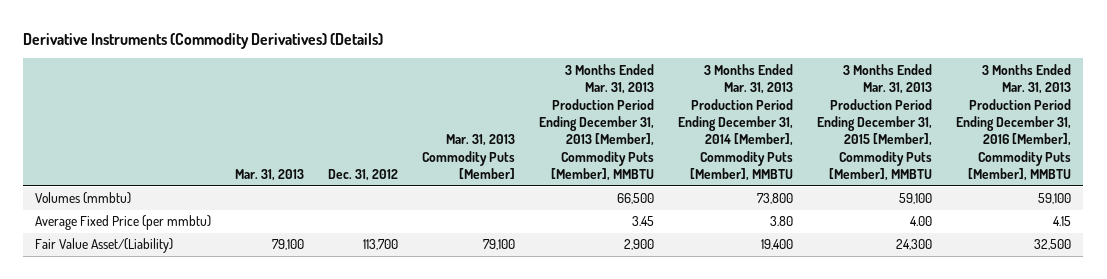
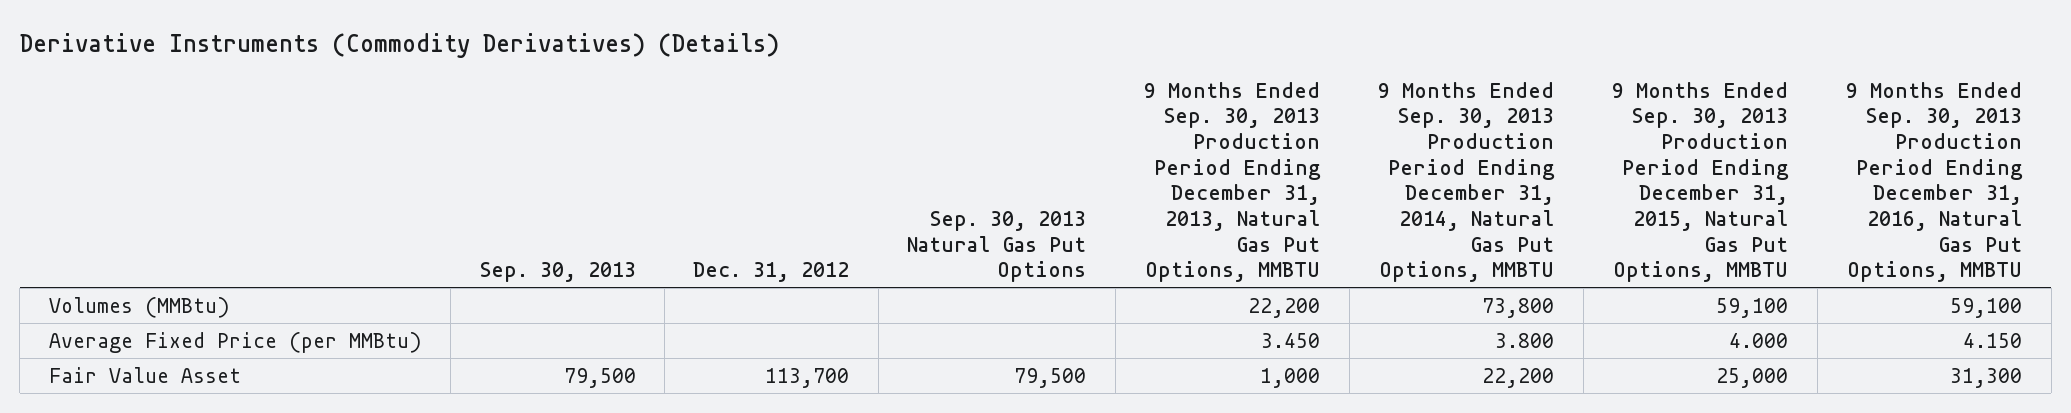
- | Mar. 31, 2013 | Dec. 31, 2012 | Mar. 31, 2013 Commodity Puts [Member] | 3 Months Ended Mar. 31, 2013 Production Period Ending December 31, 2013 [Member], Commodity Puts [Member], MMBTU | 3 Months Ended Mar. 31, 2013 Production Period Ending December 31, 2014 [Member], Commodity Puts [Member], MMBTU | 3 Months Ended Mar. 31, 2013 Production Period Ending December 31, 2015 [Member], Commodity Puts [Member], MMBTU | 3 Months Ended Mar. 31, 2013 Production Period Ending December 31, 2016 [Member], Commodity Puts [Member], MMBTU
+ | Sep. 30, 2013 | Dec. 31, 2012 | Sep. 30, 2013 Natural Gas Put Options | 9 Months Ended Sep. 30, 2013 Production Period Ending December 31, 2013, Natural Gas Put Options, MMBTU | 9 Months Ended Sep. 30, 2013 Production Period Ending December 31, 2014, Natural Gas Put Options, MMBTU | 9 Months Ended Sep. 30, 2013 Production Period Ending December 31, 2015, Natural Gas Put Options, MMBTU | 9 Months Ended Sep. 30, 2013 Production Period Ending December 31, 2016, Natural Gas Put Options, MMBTU
- Volumes (mmbtu) | | | | 66,500 | 73,800 | 59,100 | 59,100
- Average Fixed Price (per mmbtu) | | | | 3.45 | 3.80 | 4.00 | 4.15
- Fair Value Asset/(Liability) | 79,100 | 113,700 | 79,100 | 2,900 | 19,400 | 24,300 | 32,500
+ Volumes (MMBtu) | | | | 22,200 | 73,800 | 59,100 | 59,100
+ Average Fixed Price (per MMBtu) | | | | 3.450 | 3.800 | 4.000 | 4.150
+ Fair Value Asset | 79,500 | 113,700 | 79,500 | 1,000 | 22,200 | 25,000 | 31,300

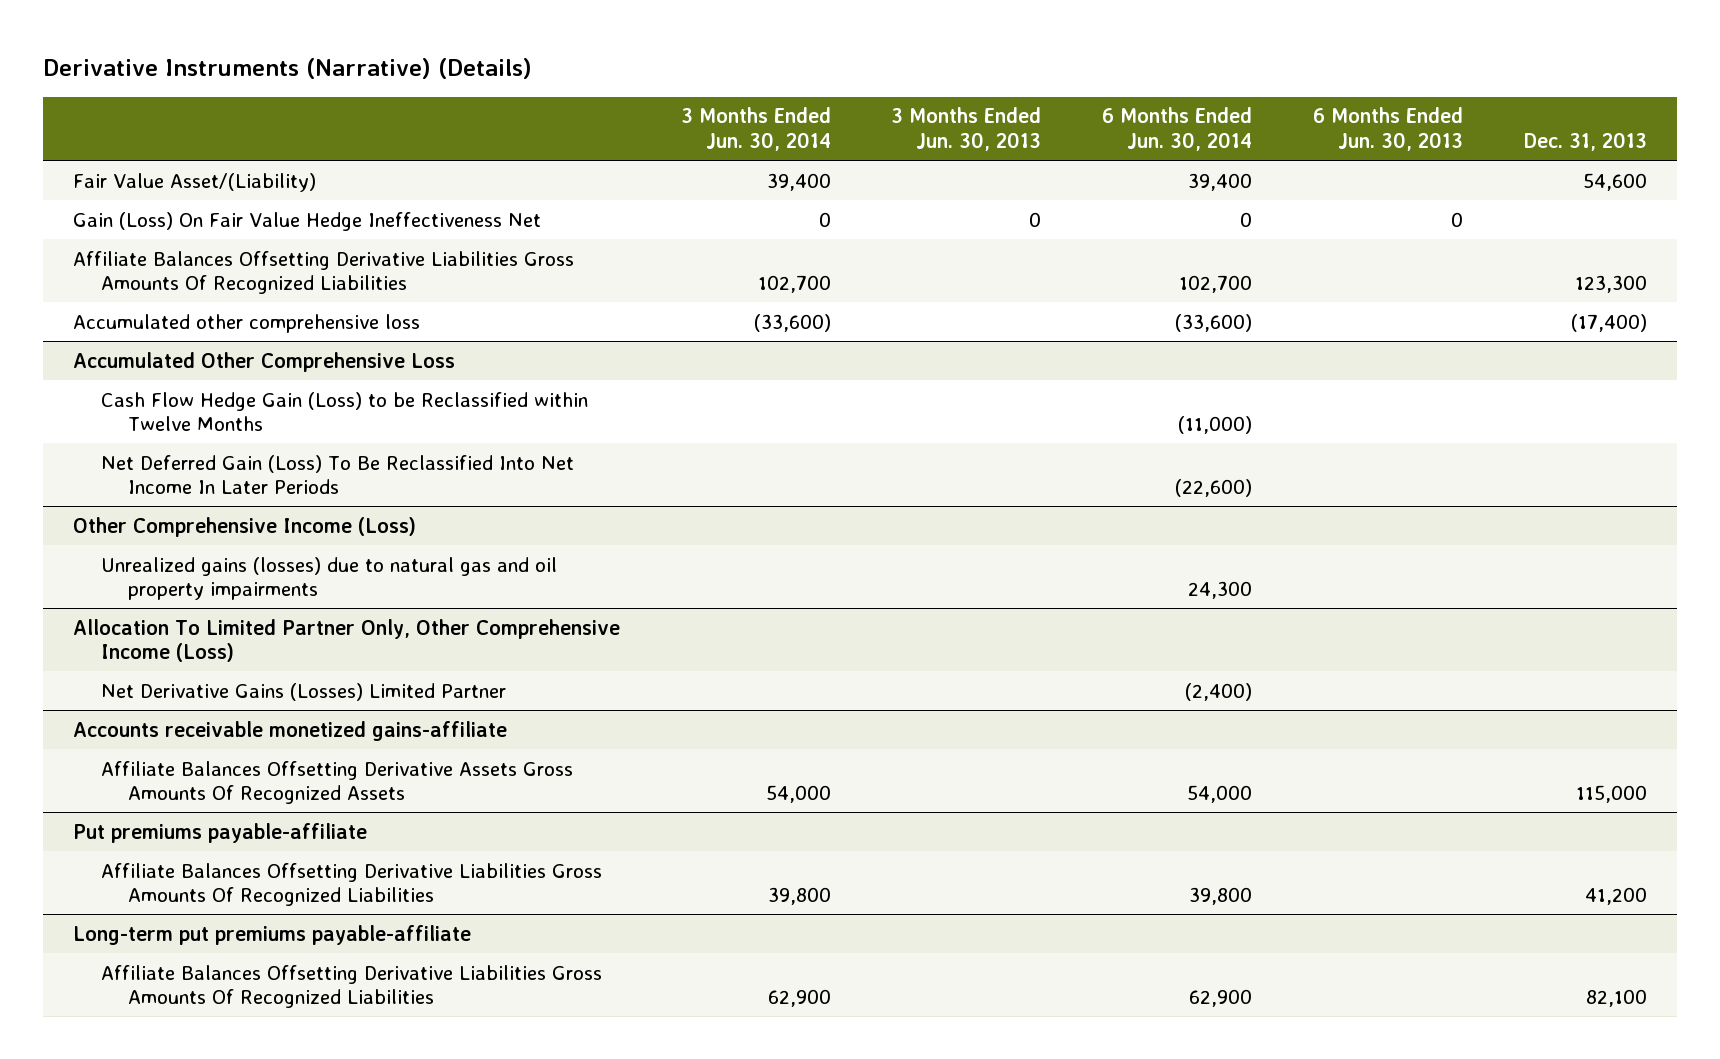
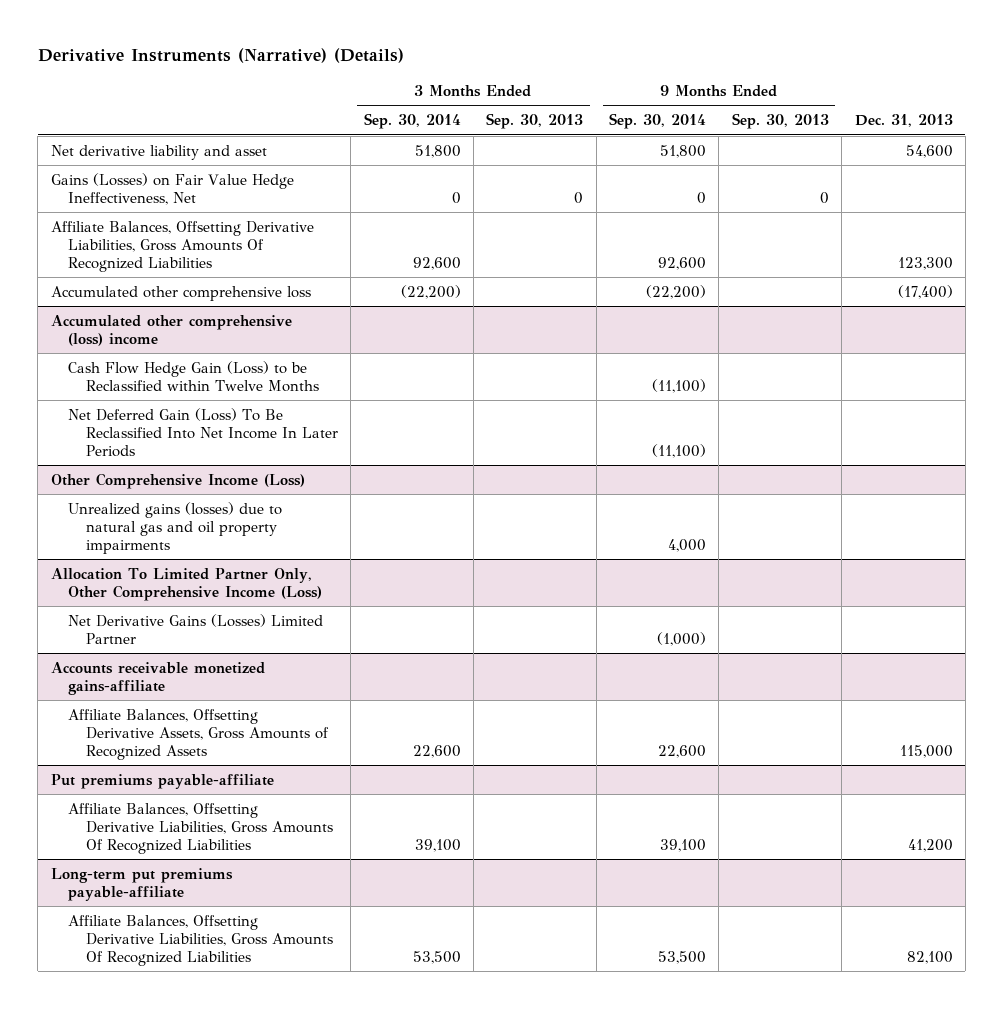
- | 3 Months Ended Jun. 30, 2014 | 3 Months Ended Jun. 30, 2013 | 6 Months Ended Jun. 30, 2014 | 6 Months Ended Jun. 30, 2013 | Dec. 31, 2013
+ | 3 Months Ended Sep. 30, 2014 | 3 Months Ended Sep. 30, 2013 | 9 Months Ended Sep. 30, 2014 | 9 Months Ended Sep. 30, 2013 | Dec. 31, 2013
- Fair Value Asset/(Liability) | 39,400 | | 39,400 | | 54,600
- Gain (Loss) On Fair Value Hedge Ineffectiveness Net | 0 | 0 | 0 | 0 |
- Affiliate Balances Offsetting Derivative Liabilities Gross Amounts Of Recognized Liabilities | 102,700 | | 102,700 | | 123,300
+ Net derivative liability and asset | 51,800 | | 51,800 | | 54,600
+ Gains (Losses) on Fair Value Hedge Ineffectiveness, Net | 0 | 0 | 0 | 0 |
+ Affiliate Balances, Offsetting Derivative Liabilities, Gross Amounts Of Recognized Liabilities | 92,600 | | 92,600 | | 123,300
- Accumulated Other Comprehensive Loss
+ Accumulated other comprehensive (loss) income
@ Accounts receivable monetized gains-affiliate
- Affiliate Balances Offsetting Derivative Assets Gross Amounts Of Recognized Assets | 54,000 | | 54,000 | | 115,000
+ Affiliate Balances, Offsetting Derivative Assets, Gross Amounts of Recognized Assets | 22,600 | | 22,600 | | 115,000
@ Put premiums payable-affiliate
- Affiliate Balances Offsetting Derivative Liabilities Gross Amounts Of Recognized Liabilities | 39,800 | | 39,800 | | 41,200
+ Affiliate Balances, Offsetting Derivative Liabilities, Gross Amounts Of Recognized Liabilities | 39,100 | | 39,100 | | 41,200
@ Long-term put premiums payable-affiliate
- Affiliate Balances Offsetting Derivative Liabilities Gross Amounts Of Recognized Liabilities | 62,900 | | 62,900 | | 82,100
+ Affiliate Balances, Offsetting Derivative Liabilities, Gross Amounts Of Recognized Liabilities | 53,500 | | 53,500 | | 82,100

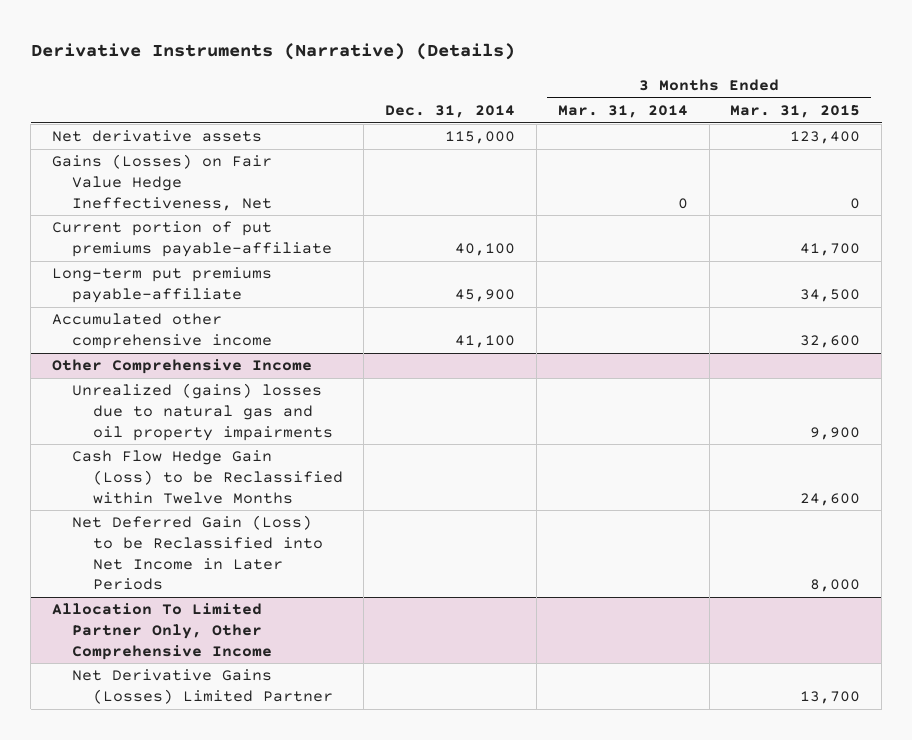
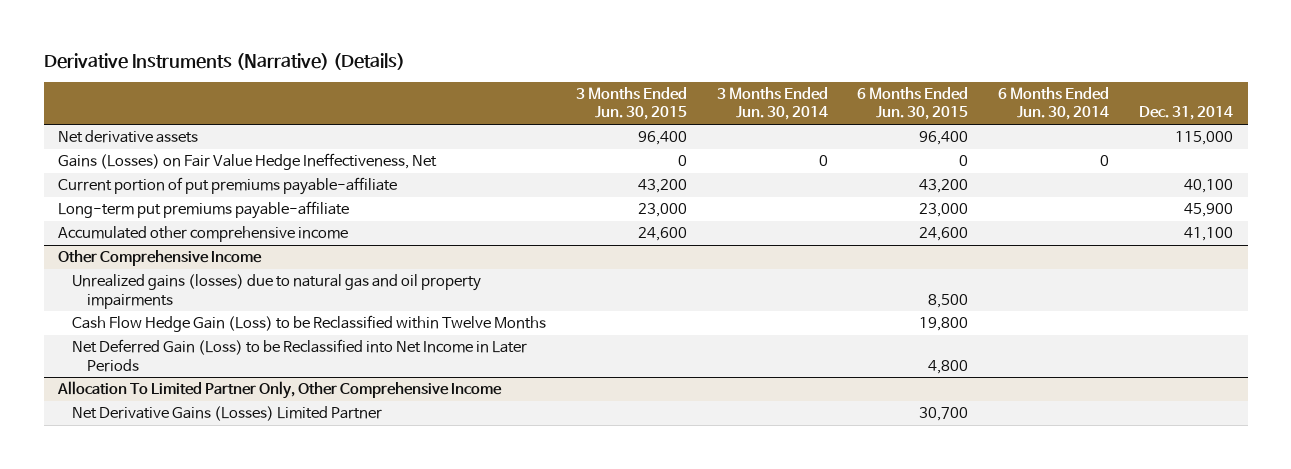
- | Dec. 31, 2014 | 3 Months Ended Mar. 31, 2014 | 3 Months Ended Mar. 31, 2015
+ | 3 Months Ended Jun. 30, 2015 | 3 Months Ended Jun. 30, 2014 | 6 Months Ended Jun. 30, 2015 | 6 Months Ended Jun. 30, 2014 | Dec. 31, 2014
@ Other Comprehensive Income
- Unrealized (gains) losses due to natural gas and oil property impairments | | | 9,900
+ Unrealized gains (losses) due to natural gas and oil property impairments | | | 8,500 | |

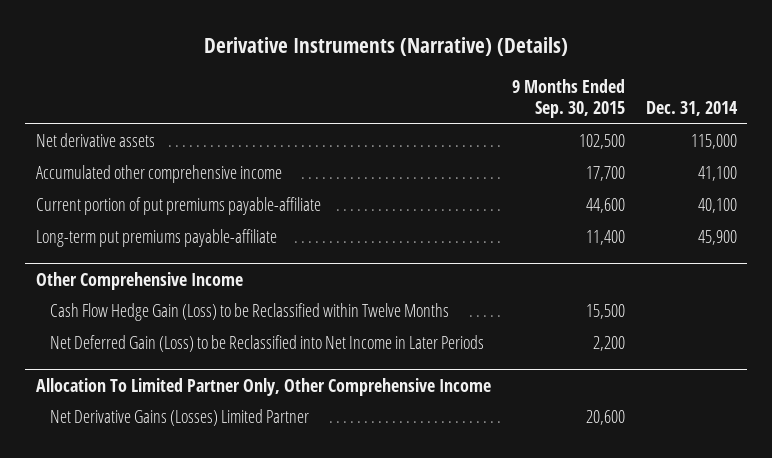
- | 3 Months Ended Jun. 30, 2015 | 3 Months Ended Jun. 30, 2014 | 6 Months Ended Jun. 30, 2015 | 6 Months Ended Jun. 30, 2014 | Dec. 31, 2014
+ | 9 Months Ended Sep. 30, 2015 | Dec. 31, 2014
- Gains (Losses) on Fair Value Hedge Ineffectiveness, Net | 0 | 0 | 0 | 0 |
moved up: Accumulated other comprehensive income | 17,700 | 41,100
@ Other Comprehensive Income
- Unrealized gains (losses) due to natural gas and oil property impairments | | | 8,500 | |

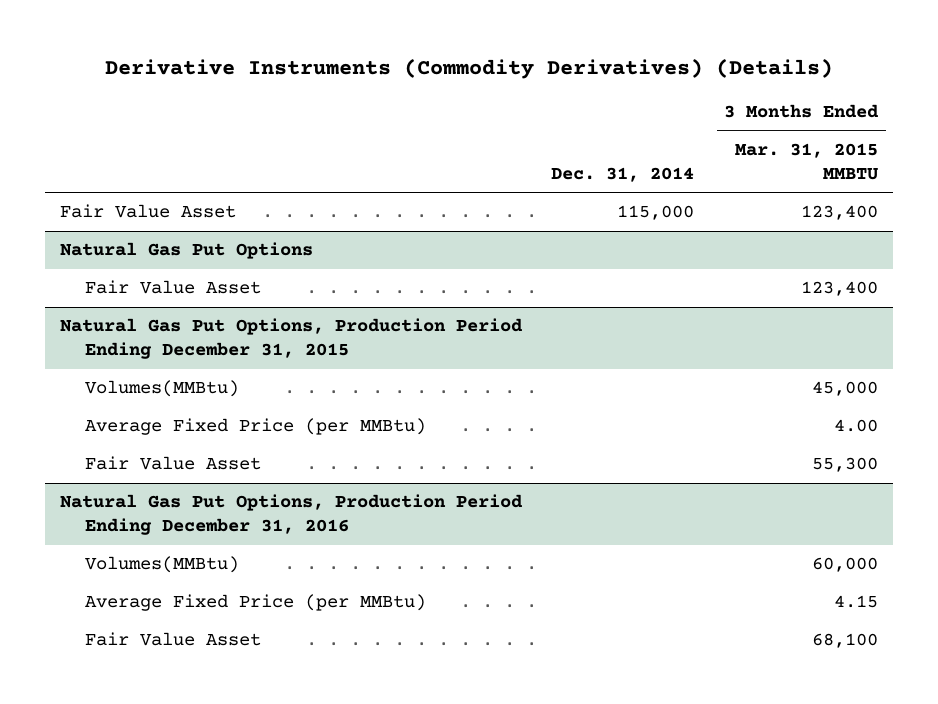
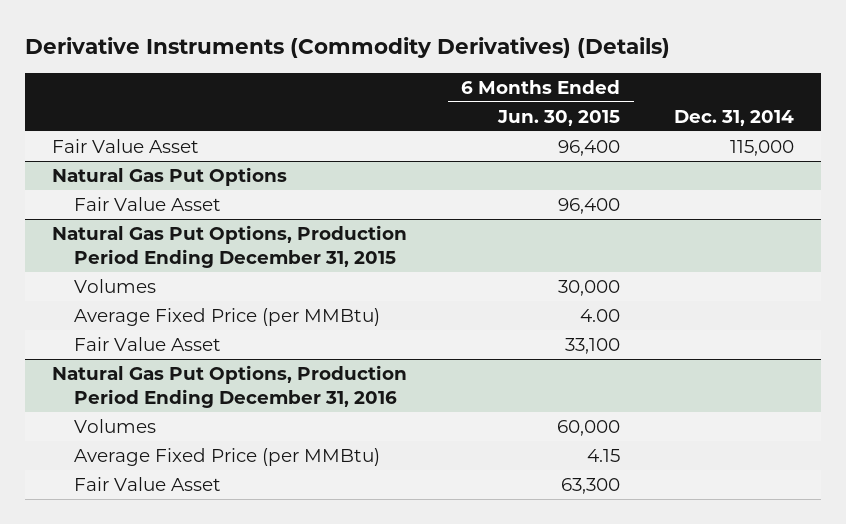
- | Dec. 31, 2014 | 3 Months Ended Mar. 31, 2015 MMBTU
+ | 6 Months Ended Jun. 30, 2015 | Dec. 31, 2014
@ Natural Gas Put Options, Production Period Ending December 31, 2015
- Volumes(MMBtu) | | 45,000
+ Volumes | 30,000 |
@ Natural Gas Put Options, Production Period Ending December 31, 2016
- Volumes(MMBtu) | | 60,000
+ Volumes | 60,000 |

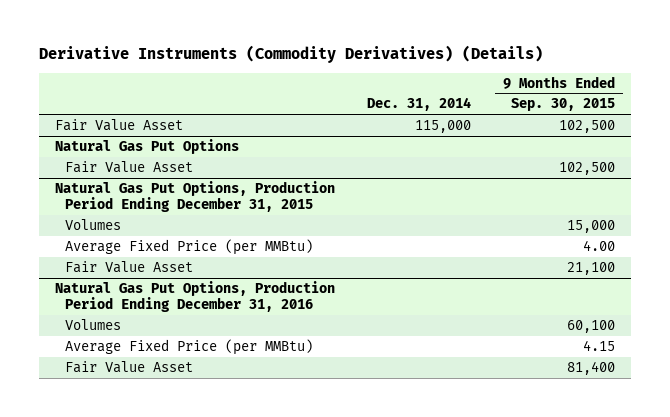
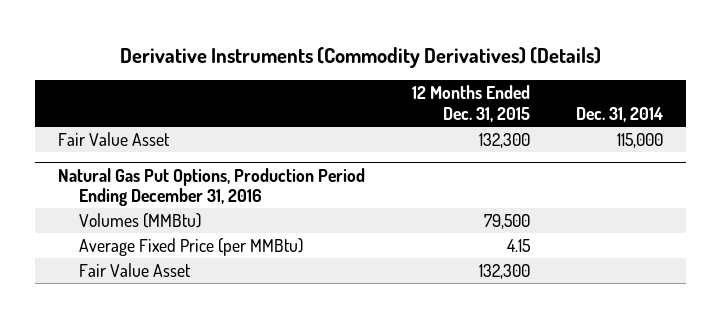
- | Dec. 31, 2014 | 9 Months Ended Sep. 30, 2015
+ | 12 Months Ended Dec. 31, 2015 | Dec. 31, 2014
- Natural Gas Put Options
- Fair Value Asset | | 102,500
- Natural Gas Put Options, Production Period Ending December 31, 2015
- Volumes | | 15,000
- Average Fixed Price (per MMBtu) | | 4.00
- Fair Value Asset | | 21,100
@ Natural Gas Put Options, Production Period Ending December 31, 2016
- Volumes | | 60,100
+ Volumes (MMBtu) | 79,500 |

